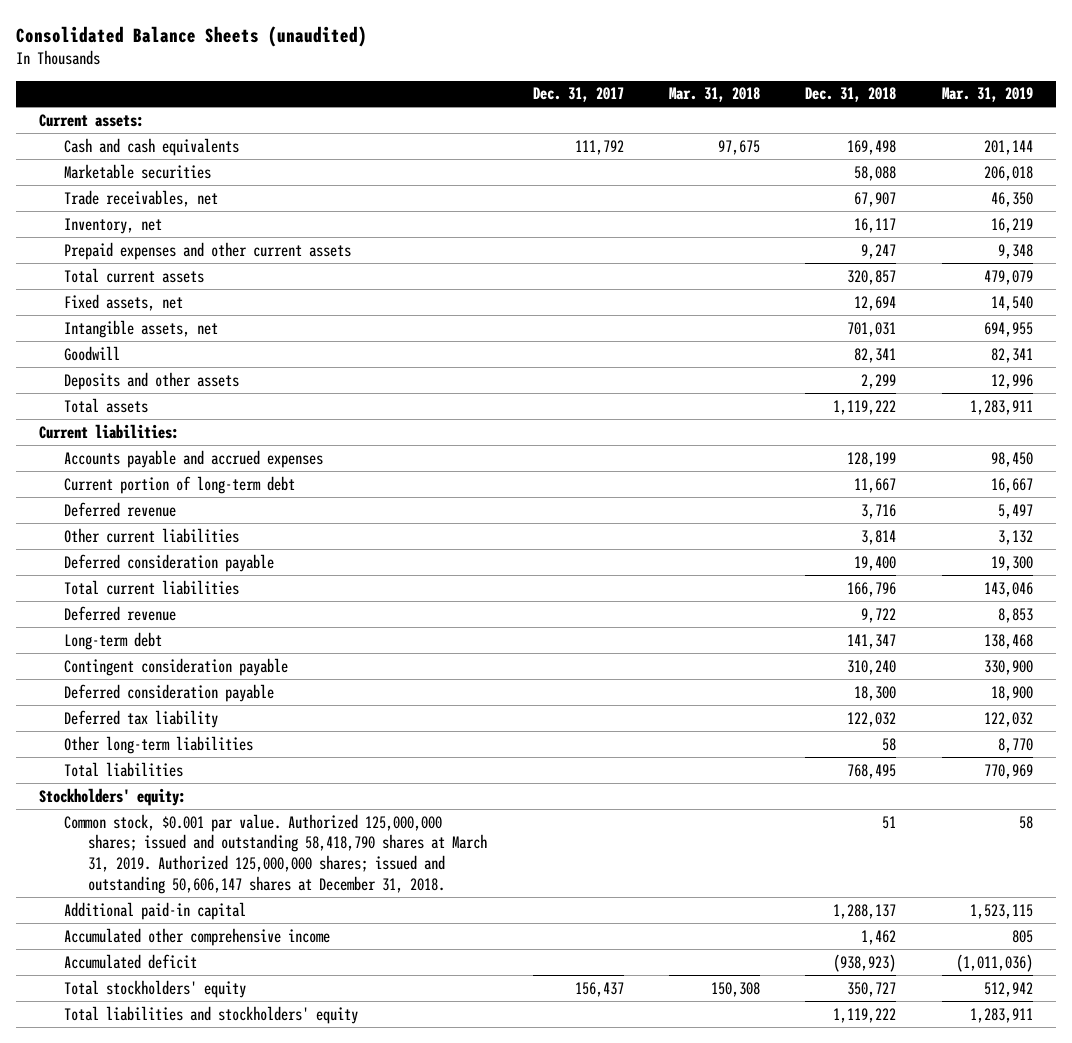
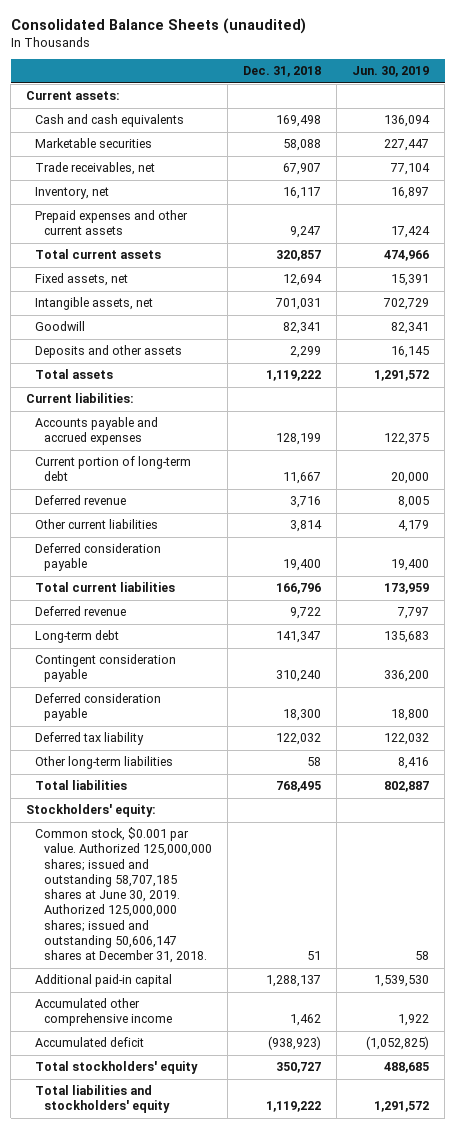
- | Dec. 31, 2017 | Mar. 31, 2018 | Dec. 31, 2018 | Mar. 31, 2019
+ | Dec. 31, 2018 | Jun. 30, 2019
- Common stock, $0.001 par value. Authorized 125,000,000 shares; issued and outstanding 58,418,790 shares at March 31, 2019. Authorized 125,000,000 shares; issued and outstanding 50,606,147 shares at December 31, 2018. | | | 51 | 58
+ Common stock, $0.001 par value. Authorized 125,000,000 shares; issued and outstanding 58,707,185 shares at June 30, 2019. Authorized 125,000,000 shares; issued and outstanding 50,606,147 shares at December 31, 2018. | 51 | 58

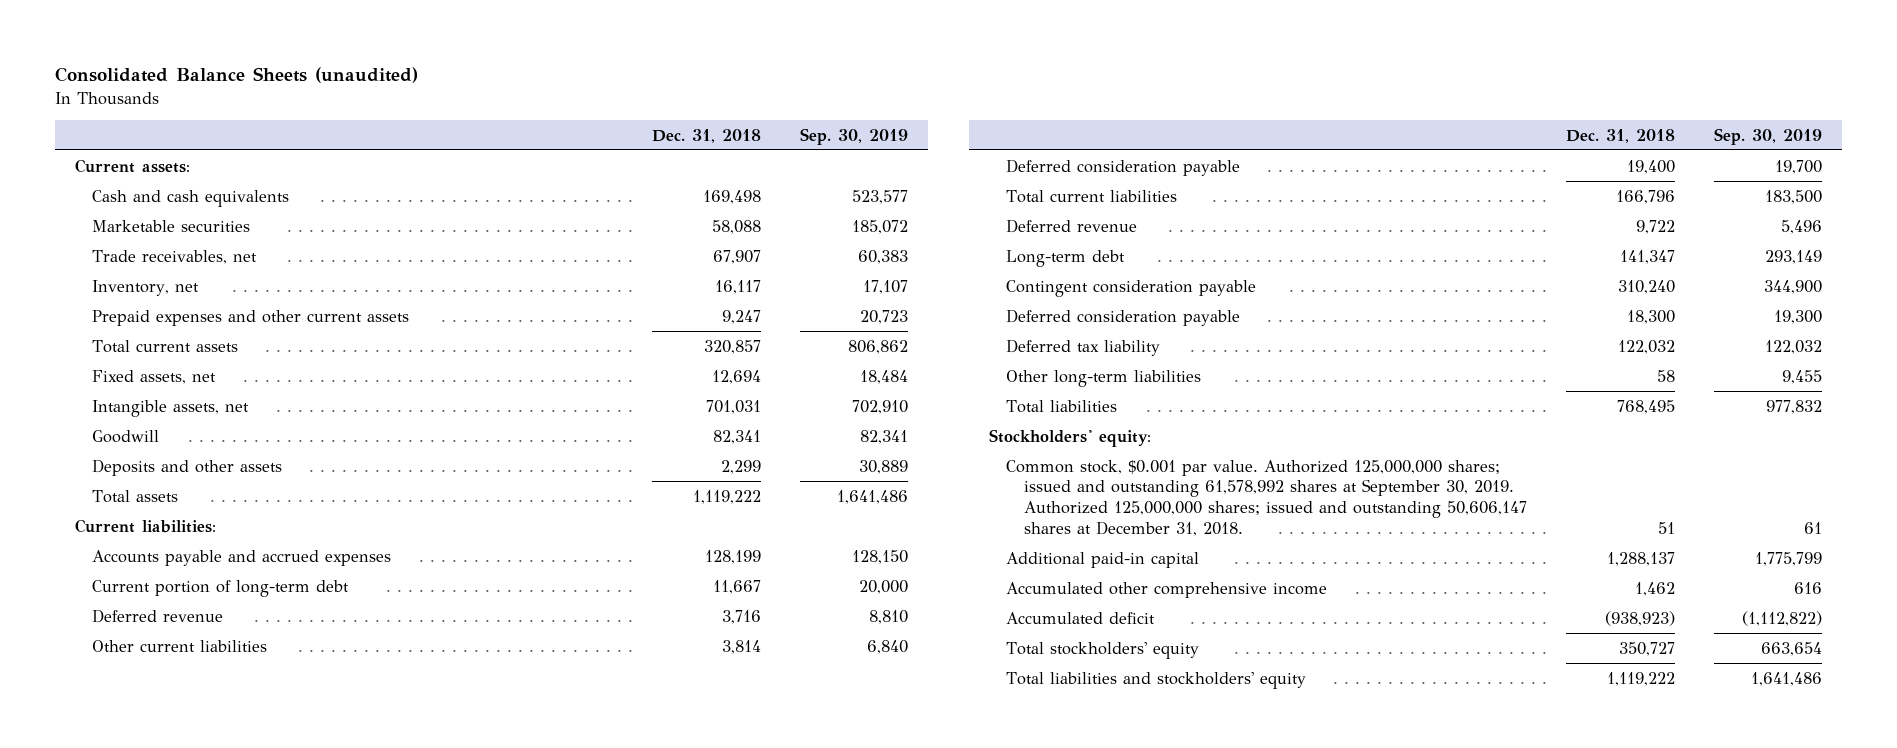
- | Dec. 31, 2018 | Jun. 30, 2019
+ | Dec. 31, 2018 | Sep. 30, 2019
- Common stock, $0.001 par value. Authorized 125,000,000 shares; issued and outstanding 58,707,185 shares at June 30, 2019. Authorized 125,000,000 shares; issued and outstanding 50,606,147 shares at December 31, 2018. | 51 | 58
+ Common stock, $0.001 par value. Authorized 125,000,000 shares; issued and outstanding 61,578,992 shares at September 30, 2019. Authorized 125,000,000 shares; issued and outstanding 50,606,147 shares at December 31, 2018. | 51 | 61

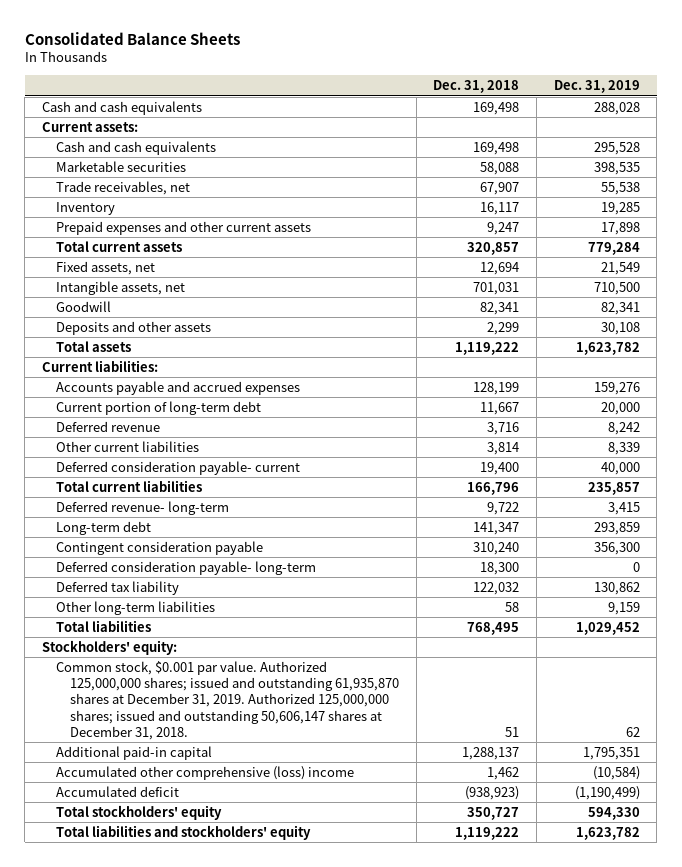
- Consolidated Balance Sheets (unaudited)
+ Consolidated Balance Sheets
- | Dec. 31, 2018 | Sep. 30, 2019
+ | Dec. 31, 2018 | Dec. 31, 2019
+ Cash and cash equivalents | 169,498 | 288,028
- Inventory, net | 16,117 | 17,107
+ Inventory | 16,117 | 19,285
- Deferred consideration payable | 19,400 | 19,700
+ Deferred consideration payable- current | 19,400 | 40,000
- Deferred revenue | 9,722 | 5,496
+ Deferred revenue- long-term | 9,722 | 3,415
- Deferred consideration payable | 18,300 | 19,300
+ Deferred consideration payable- long-term | 18,300 | 0
- Common stock, $0.001 par value. Authorized 125,000,000 shares; issued and outstanding 61,578,992 shares at September 30, 2019. Authorized 125,000,000 shares; issued and outstanding 50,606,147 shares at December 31, 2018. | 51 | 61
+ Common stock, $0.001 par value. Authorized 125,000,000 shares; issued and outstanding 61,935,870 shares at December 31, 2019. Authorized 125,000,000 shares; issued and outstanding 50,606,147 shares at December 31, 2018. | 51 | 62
- Accumulated other comprehensive income | 1,462 | 616
+ Accumulated other comprehensive (loss) income | 1,462 | (10,584)

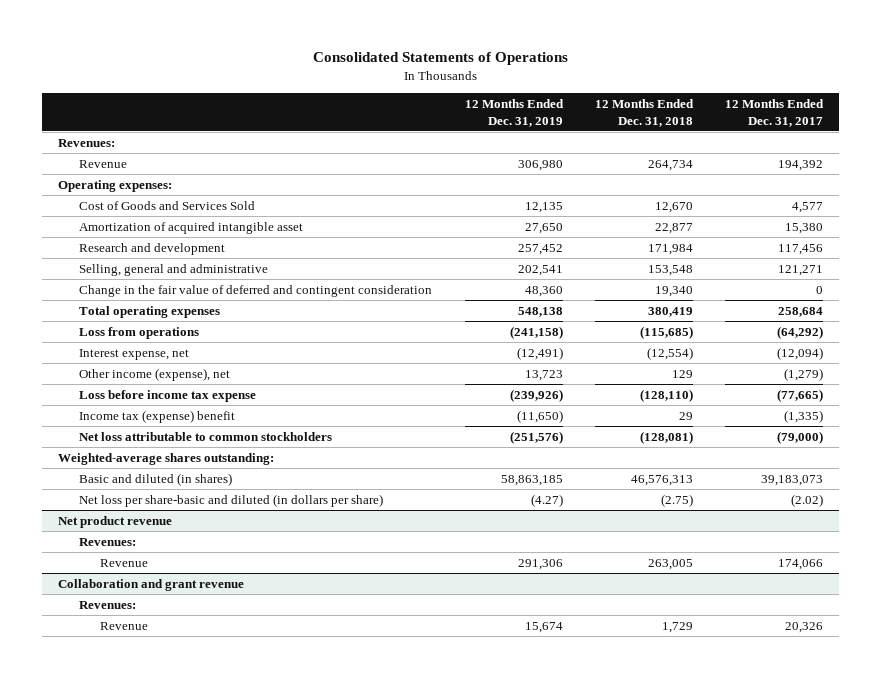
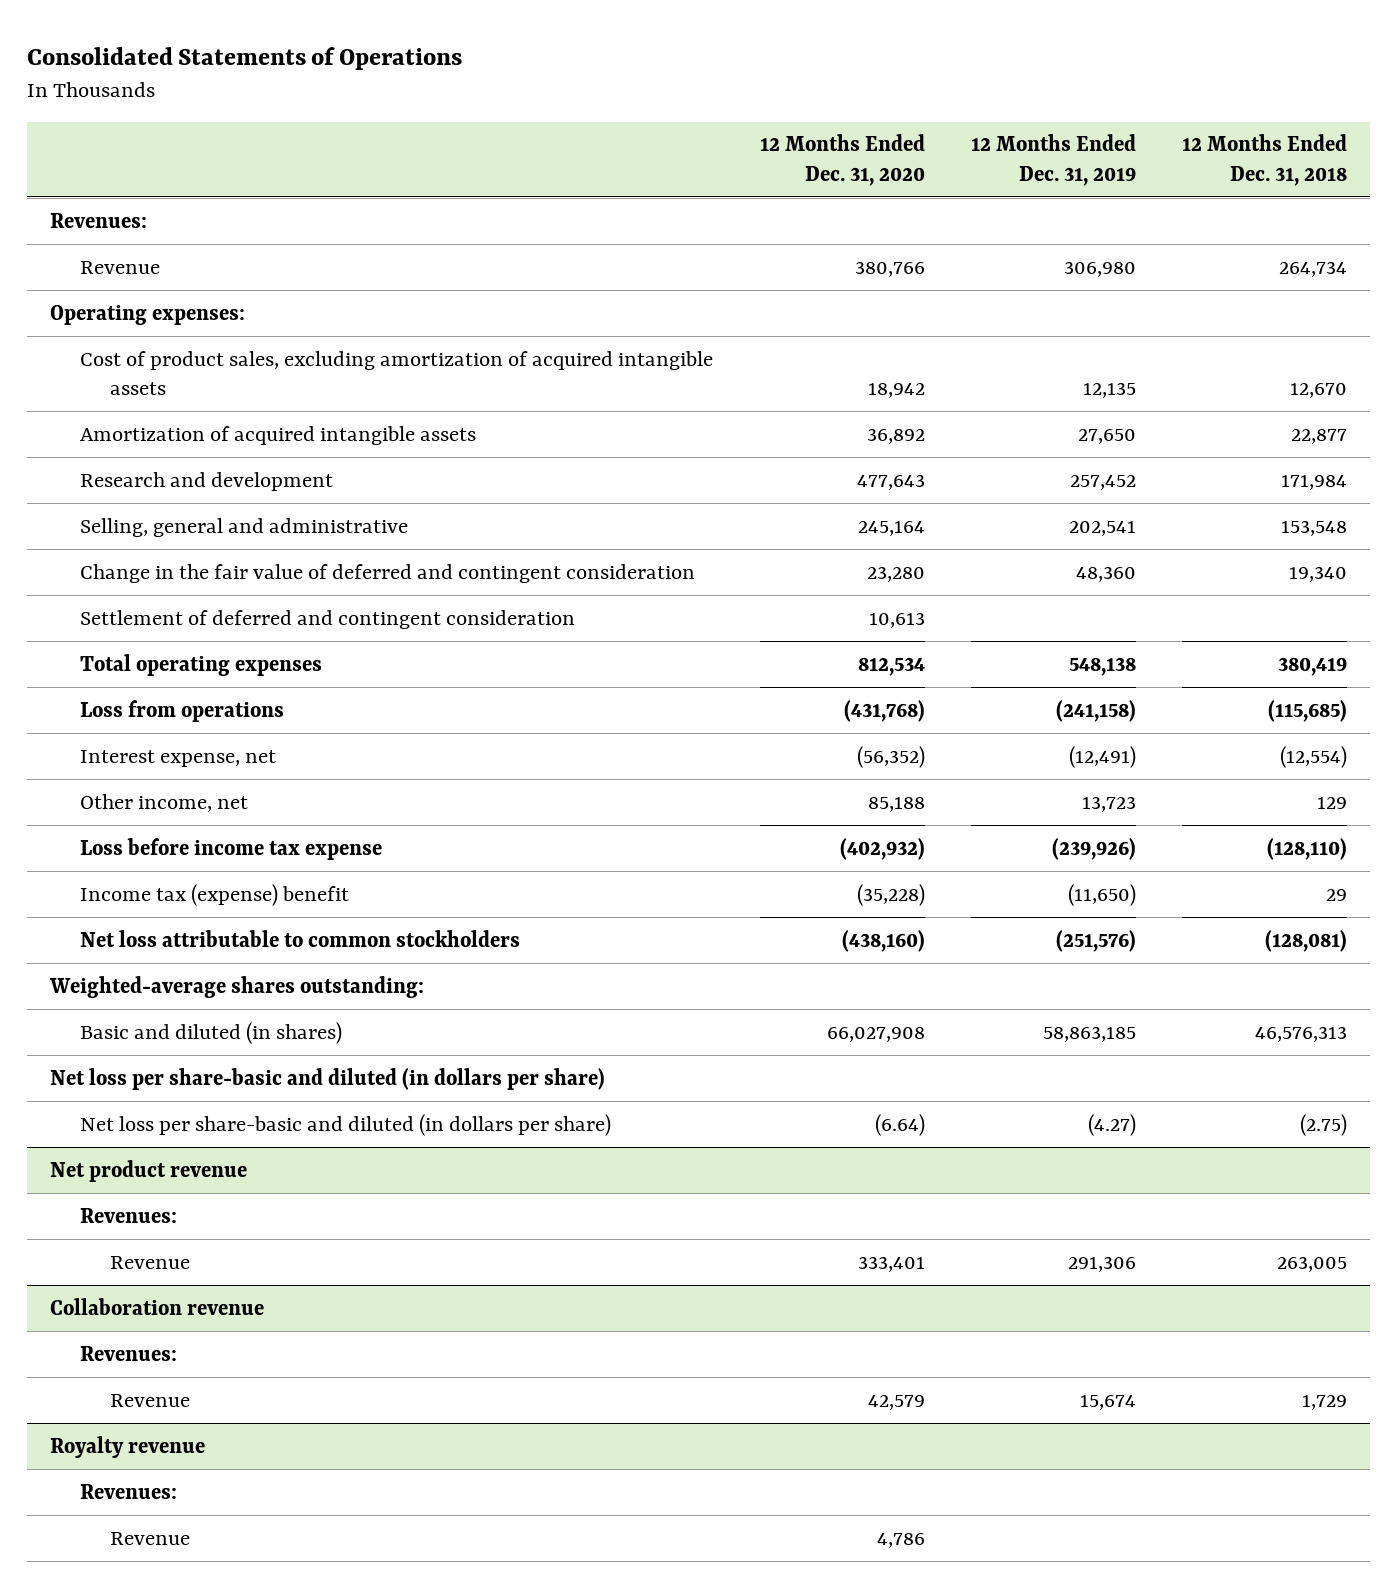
- | 12 Months Ended Dec. 31, 2019 | 12 Months Ended Dec. 31, 2018 | 12 Months Ended Dec. 31, 2017
+ | 12 Months Ended Dec. 31, 2020 | 12 Months Ended Dec. 31, 2019 | 12 Months Ended Dec. 31, 2018
- Cost of Goods and Services Sold | 12,135 | 12,670 | 4,577
- Amortization of acquired intangible asset | 27,650 | 22,877 | 15,380
+ Cost of product sales, excluding amortization of acquired intangible assets | 18,942 | 12,135 | 12,670
+ Amortization of acquired intangible assets | 36,892 | 27,650 | 22,877
+ Settlement of deferred and contingent consideration | 10,613 | |
- Other income (expense), net | 13,723 | 129 | (1,279)
+ Other income, net | 85,188 | 13,723 | 129
+ Net loss per share-basic and diluted (in dollars per share)
- Collaboration and grant revenue
+ Collaboration revenue
+ Royalty revenue
+ Revenues:
+ Revenue | 4,786 | |

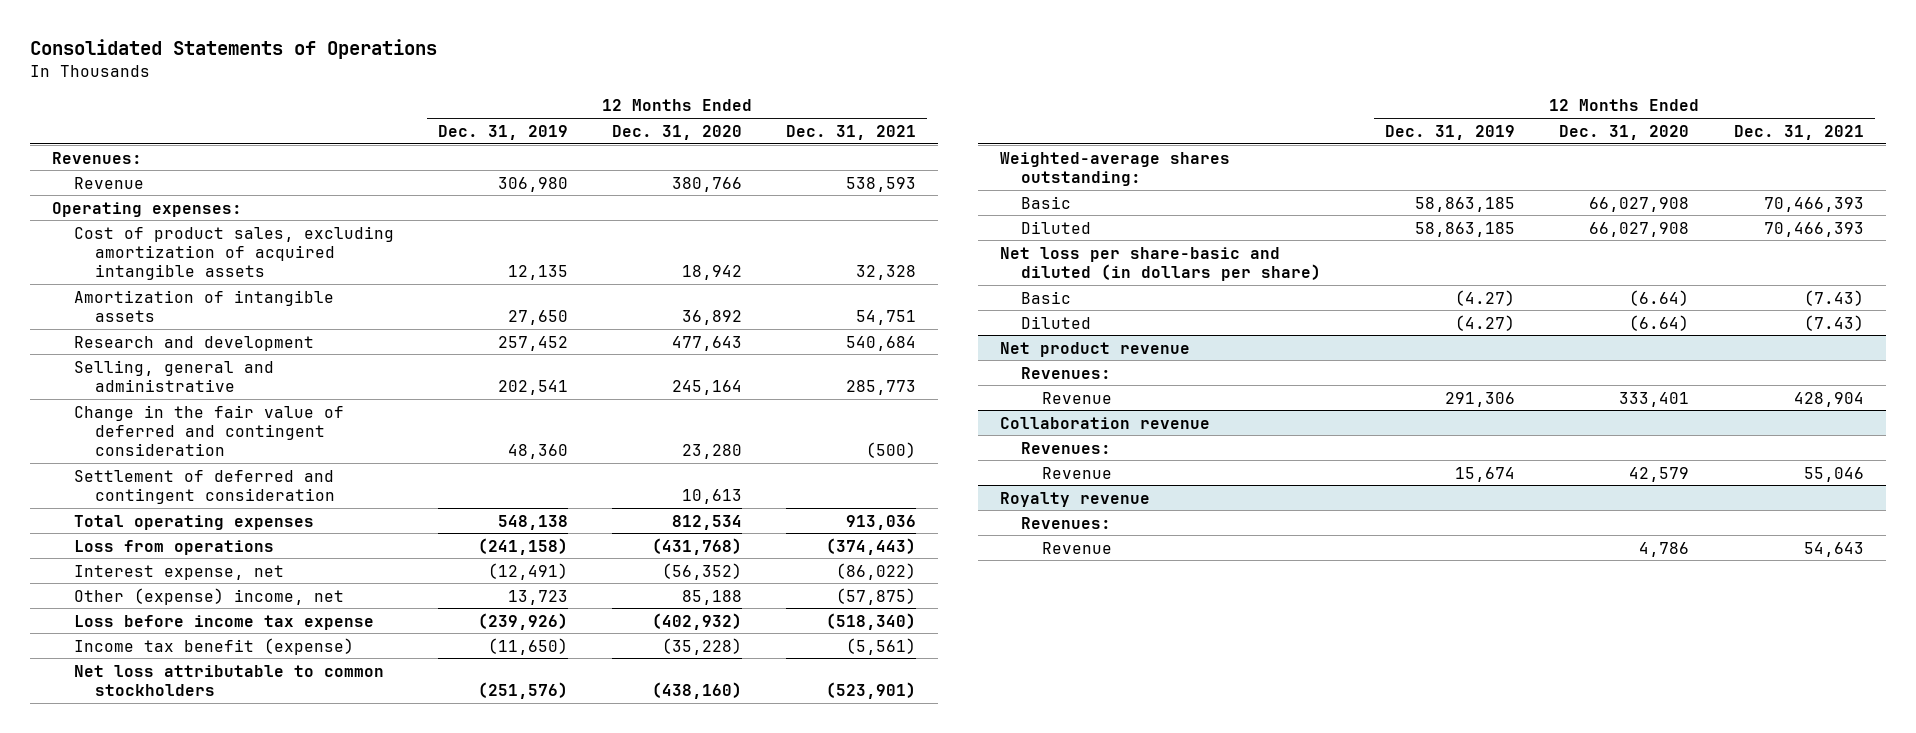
- | 12 Months Ended Dec. 31, 2020 | 12 Months Ended Dec. 31, 2019 | 12 Months Ended Dec. 31, 2018
+ | 12 Months Ended Dec. 31, 2019 | 12 Months Ended Dec. 31, 2020 | 12 Months Ended Dec. 31, 2021
- Amortization of acquired intangible assets | 36,892 | 27,650 | 22,877
+ Amortization of intangible assets | 27,650 | 36,892 | 54,751
- Other income, net | 85,188 | 13,723 | 129
+ Other (expense) income, net | 13,723 | 85,188 | (57,875)
- Income tax (expense) benefit | (35,228) | (11,650) | 29
+ Income tax benefit (expense) | (11,650) | (35,228) | (5,561)
- Basic and diluted (in shares) | 66,027,908 | 58,863,185 | 46,576,313
+ Basic | 58,863,185 | 66,027,908 | 70,466,393
+ Diluted | 58,863,185 | 66,027,908 | 70,466,393
- Net loss per share-basic and diluted (in dollars per share) | (6.64) | (4.27) | (2.75)
+ Basic | (4.27) | (6.64) | (7.43)
+ Diluted | (4.27) | (6.64) | (7.43)

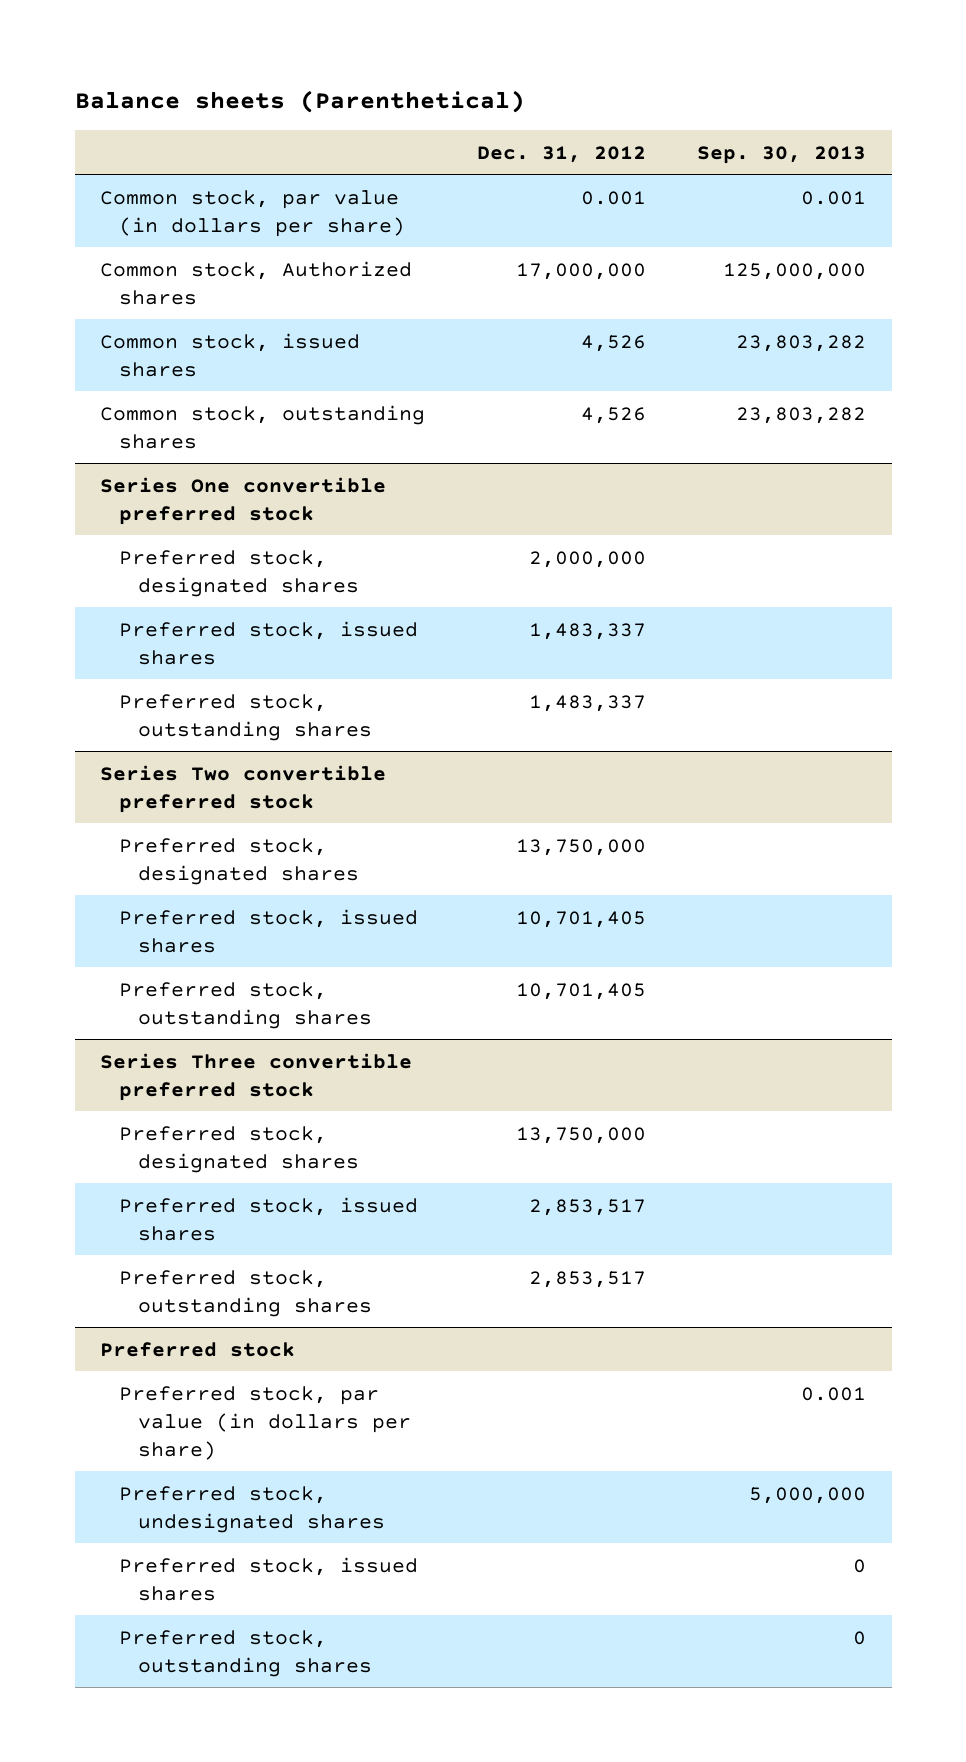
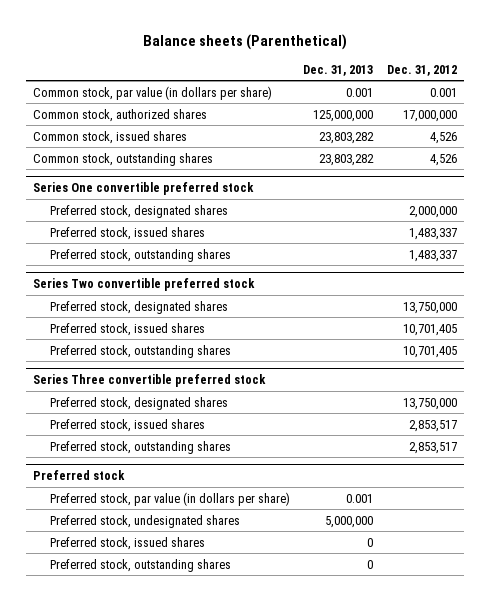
- | Dec. 31, 2012 | Sep. 30, 2013
+ | Dec. 31, 2013 | Dec. 31, 2012
- Common stock, Authorized shares | 17,000,000 | 125,000,000
+ Common stock, authorized shares | 125,000,000 | 17,000,000

